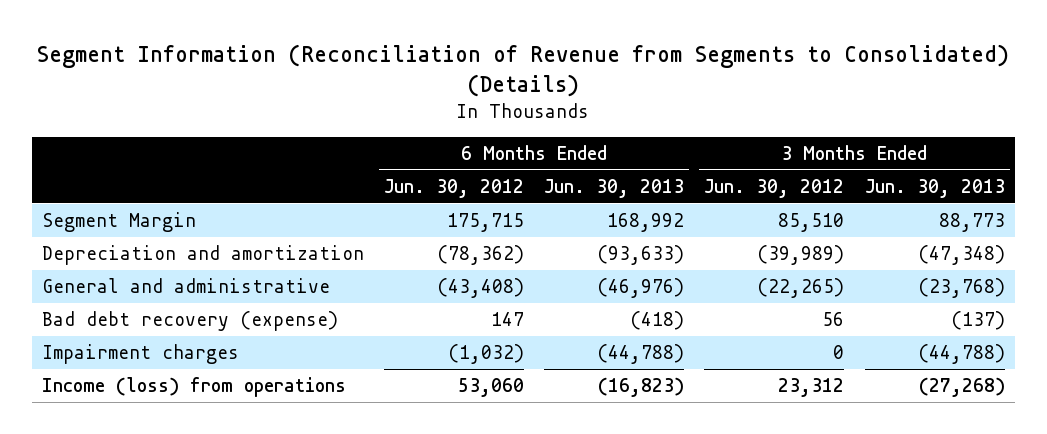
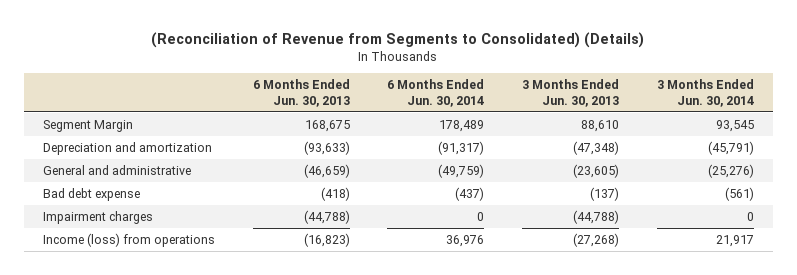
- Segment Information (Reconciliation of Revenue from Segments to Consolidated) (Details)
+ (Reconciliation of Revenue from Segments to Consolidated) (Details)
- | 6 Months Ended Jun. 30, 2012 | 6 Months Ended Jun. 30, 2013 | 3 Months Ended Jun. 30, 2012 | 3 Months Ended Jun. 30, 2013
+ | 6 Months Ended Jun. 30, 2013 | 6 Months Ended Jun. 30, 2014 | 3 Months Ended Jun. 30, 2013 | 3 Months Ended Jun. 30, 2014
- Segment Margin | 175,715 | 168,992 | 85,510 | 88,773
+ Segment Margin | 168,675 | 178,489 | 88,610 | 93,545
- General and administrative | (43,408) | (46,976) | (22,265) | (23,768)
- Bad debt recovery (expense) | 147 | (418) | 56 | (137)
+ General and administrative | (46,659) | (49,759) | (23,605) | (25,276)
+ Bad debt expense | (418) | (437) | (137) | (561)

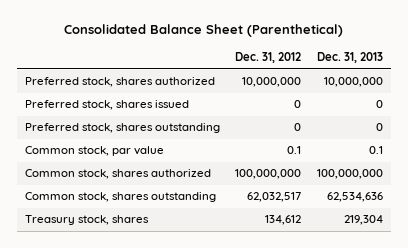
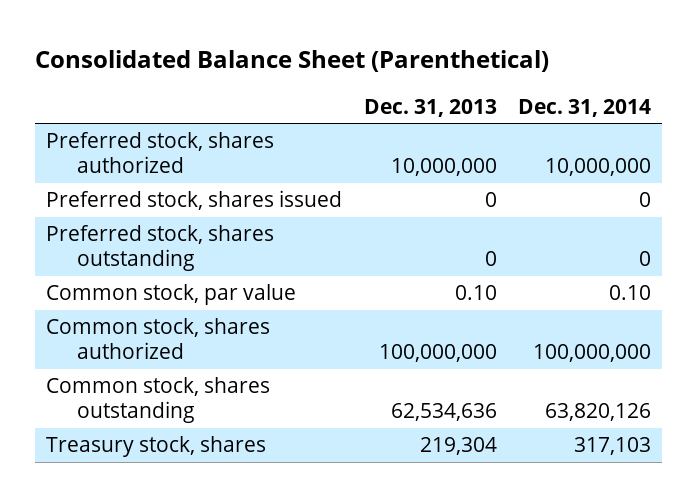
- | Dec. 31, 2012 | Dec. 31, 2013
+ | Dec. 31, 2013 | Dec. 31, 2014
- Common stock, par value | 0.1 | 0.1
+ Common stock, par value | 0.10 | 0.10

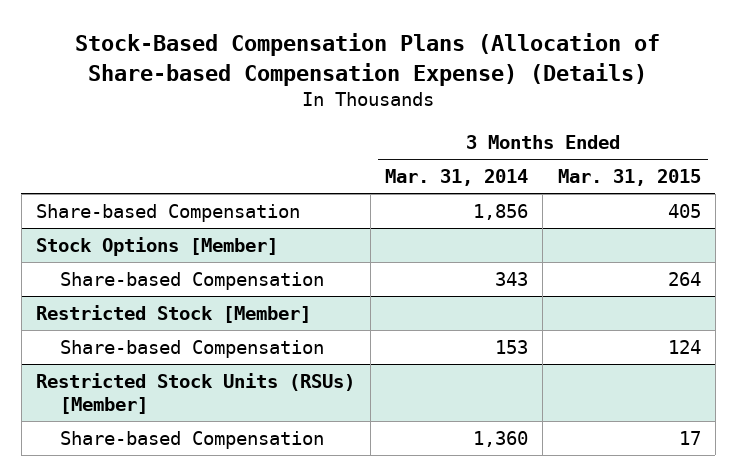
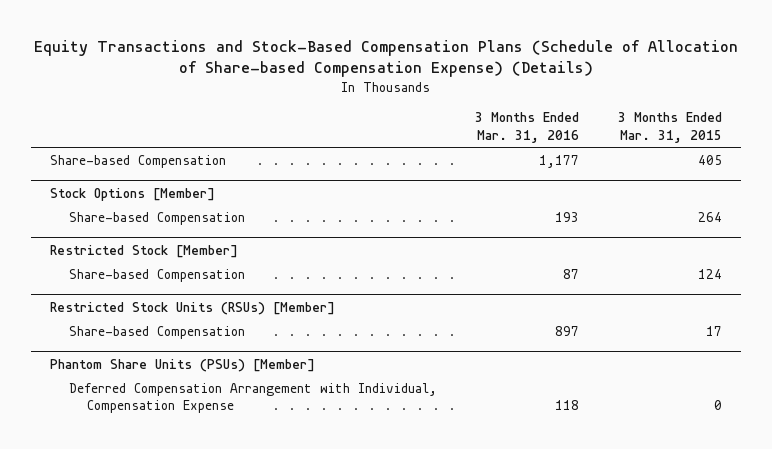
- Stock-Based Compensation Plans (Allocation of Share-based Compensation Expense) (Details)
+ Equity Transactions and Stock-Based Compensation Plans (Schedule of Allocation of Share-based Compensation Expense) (Details)
- | 3 Months Ended Mar. 31, 2014 | 3 Months Ended Mar. 31, 2015
+ | 3 Months Ended Mar. 31, 2016 | 3 Months Ended Mar. 31, 2015
+ Phantom Share Units (PSUs) [Member]
+ Deferred Compensation Arrangement with Individual, Compensation Expense | 118 | 0

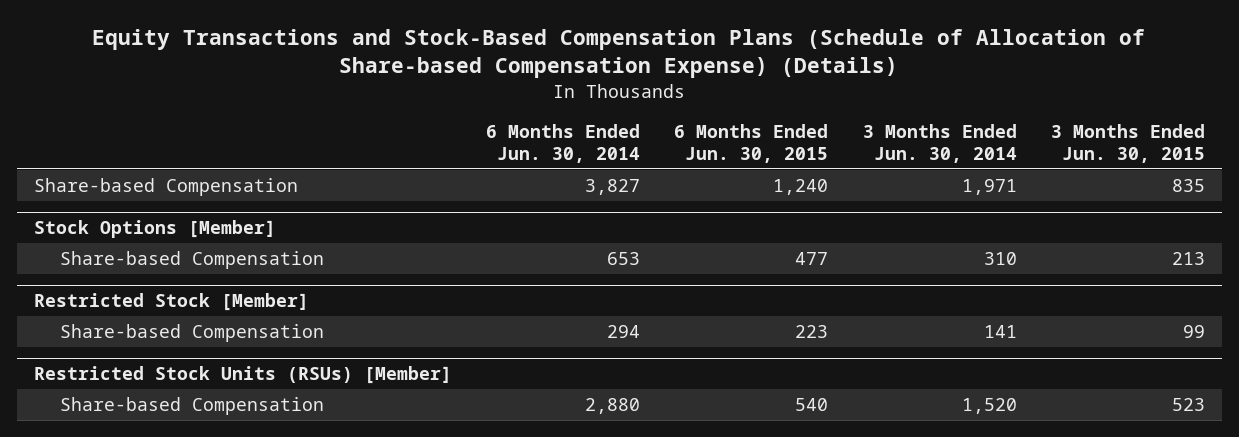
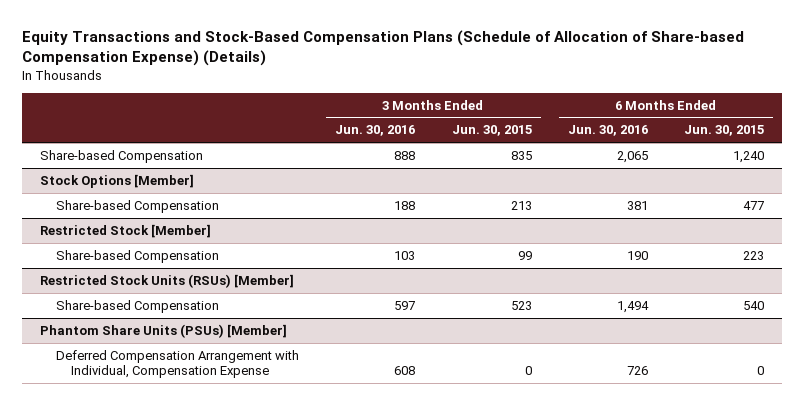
- | 6 Months Ended Jun. 30, 2014 | 6 Months Ended Jun. 30, 2015 | 3 Months Ended Jun. 30, 2014 | 3 Months Ended Jun. 30, 2015
+ | 3 Months Ended Jun. 30, 2016 | 3 Months Ended Jun. 30, 2015 | 6 Months Ended Jun. 30, 2016 | 6 Months Ended Jun. 30, 2015
+ Phantom Share Units (PSUs) [Member]
+ Deferred Compensation Arrangement with Individual, Compensation Expense | 608 | 0 | 726 | 0

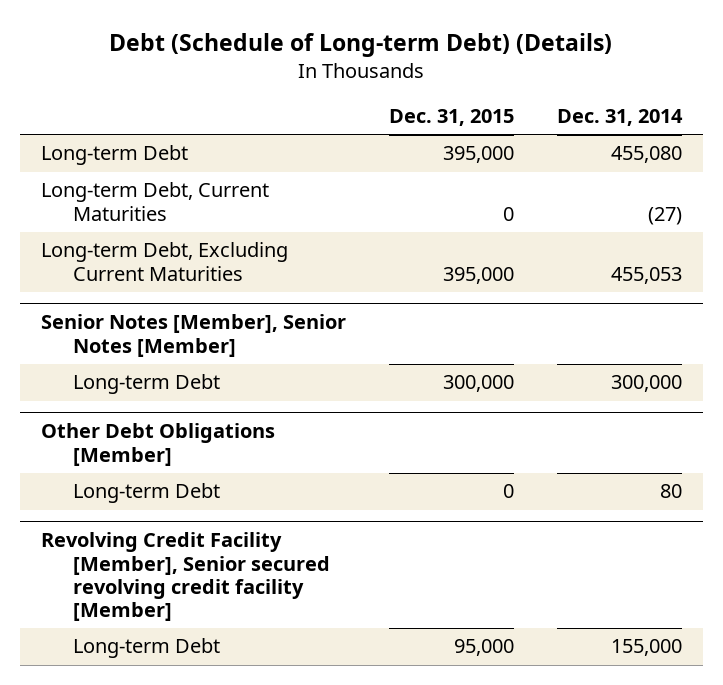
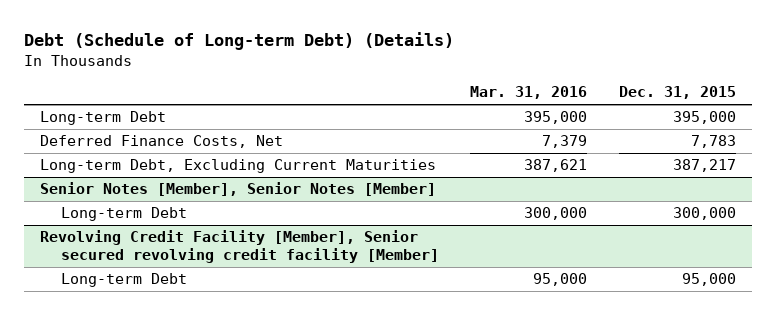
- | Dec. 31, 2015 | Dec. 31, 2014
+ | Mar. 31, 2016 | Dec. 31, 2015
- Long-term Debt, Current Maturities | 0 | (27)
- Long-term Debt, Excluding Current Maturities | 395,000 | 455,053
+ Deferred Finance Costs, Net | 7,379 | 7,783
+ Long-term Debt, Excluding Current Maturities | 387,621 | 387,217
- Other Debt Obligations [Member]
- Long-term Debt | 0 | 80

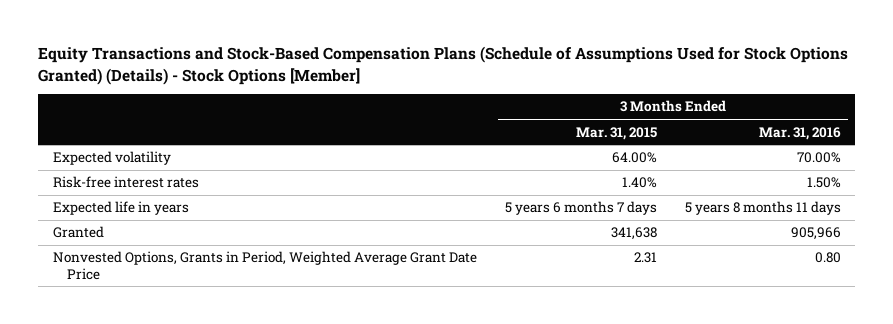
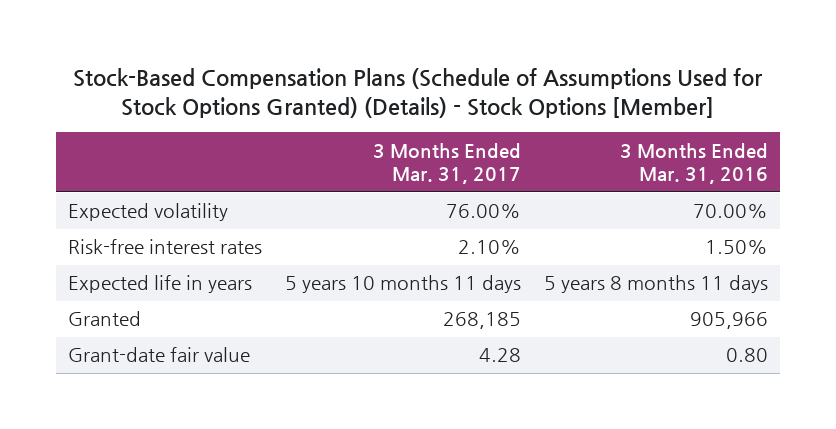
- Equity Transactions and Stock-Based Compensation Plans (Schedule of Assumptions Used for Stock Options Granted) (Details) - Stock Options [Member]
+ Stock-Based Compensation Plans (Schedule of Assumptions Used for Stock Options Granted) (Details) - Stock Options [Member]
- | 3 Months Ended Mar. 31, 2015 | 3 Months Ended Mar. 31, 2016
+ | 3 Months Ended Mar. 31, 2017 | 3 Months Ended Mar. 31, 2016
- Nonvested Options, Grants in Period, Weighted Average Grant Date Price | 2.31 | 0.80
+ Grant-date fair value | 4.28 | 0.80

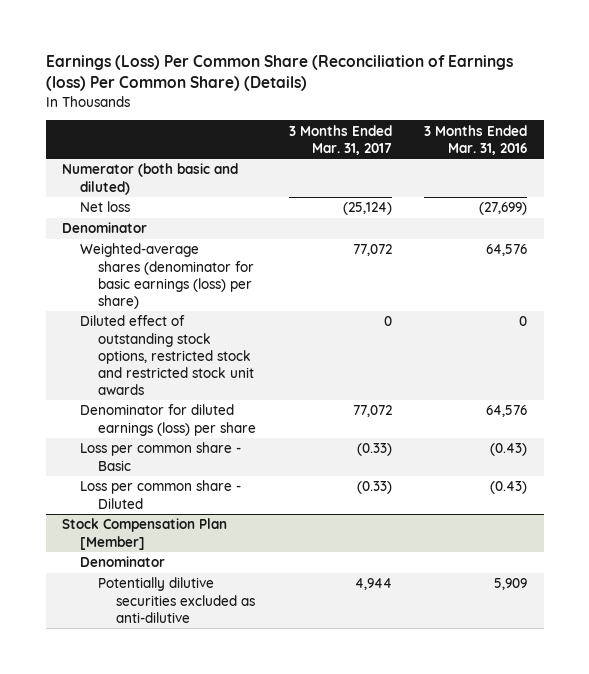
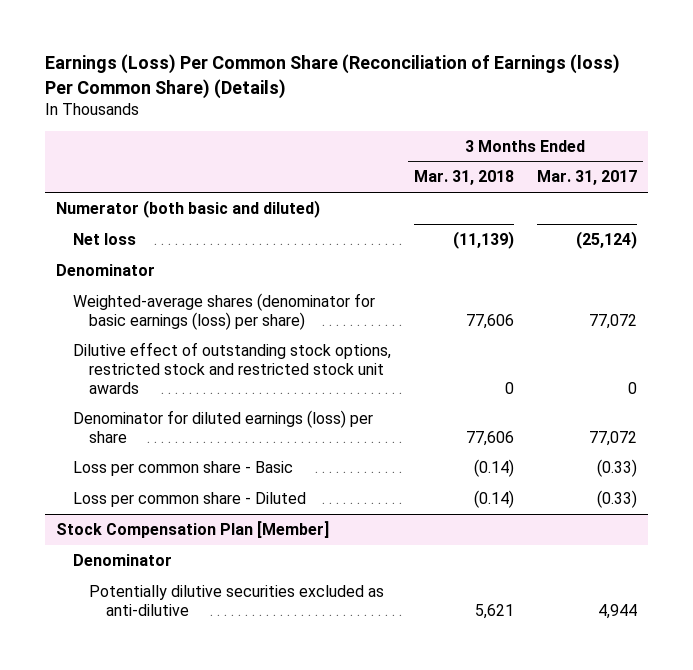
- | 3 Months Ended Mar. 31, 2017 | 3 Months Ended Mar. 31, 2016
+ | 3 Months Ended Mar. 31, 2018 | 3 Months Ended Mar. 31, 2017
- Diluted effect of outstanding stock options, restricted stock and restricted stock unit awards | 0 | 0
+ Dilutive effect of outstanding stock options, restricted stock and restricted stock unit awards | 0 | 0

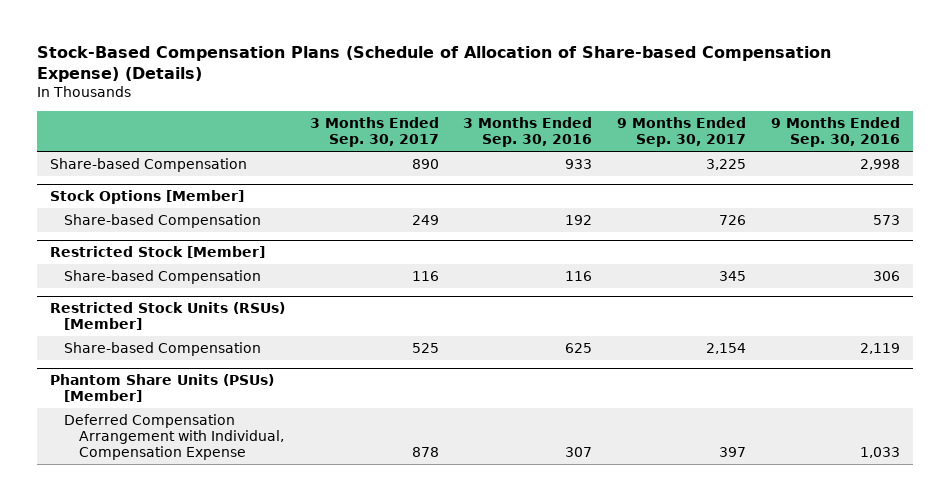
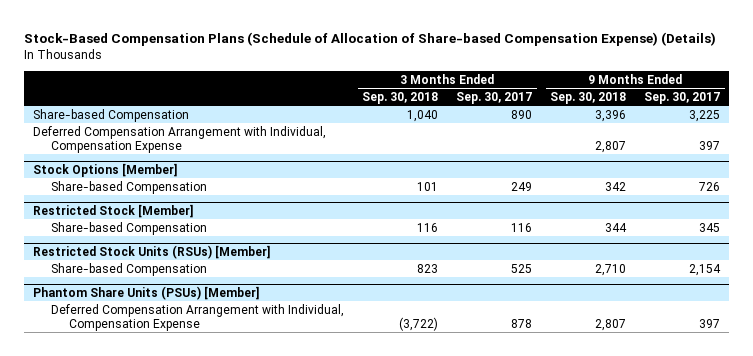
- | 3 Months Ended Sep. 30, 2017 | 3 Months Ended Sep. 30, 2016 | 9 Months Ended Sep. 30, 2017 | 9 Months Ended Sep. 30, 2016
+ | 3 Months Ended Sep. 30, 2018 | 3 Months Ended Sep. 30, 2017 | 9 Months Ended Sep. 30, 2018 | 9 Months Ended Sep. 30, 2017
+ Deferred Compensation Arrangement with Individual, Compensation Expense | | | 2,807 | 397

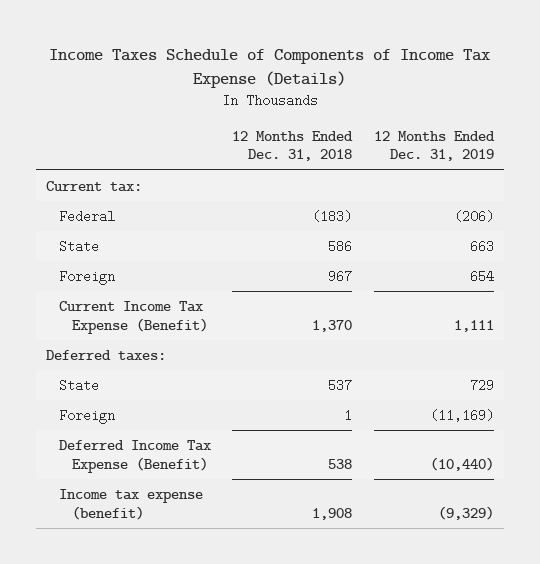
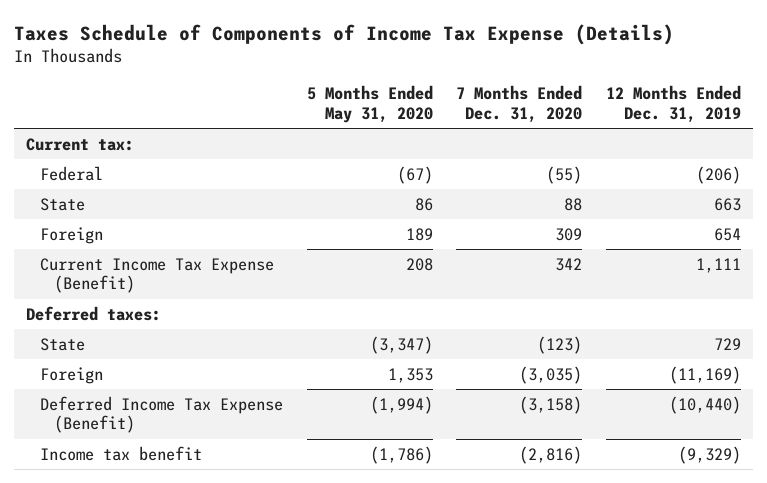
- Income Taxes Schedule of Components of Income Tax Expense (Details)
+ Taxes Schedule of Components of Income Tax Expense (Details)
- | 12 Months Ended Dec. 31, 2018 | 12 Months Ended Dec. 31, 2019
+ | 5 Months Ended May 31, 2020 | 7 Months Ended Dec. 31, 2020 | 12 Months Ended Dec. 31, 2019
- Income tax expense (benefit) | 1,908 | (9,329)
+ Income tax benefit | (1,786) | (2,816) | (9,329)

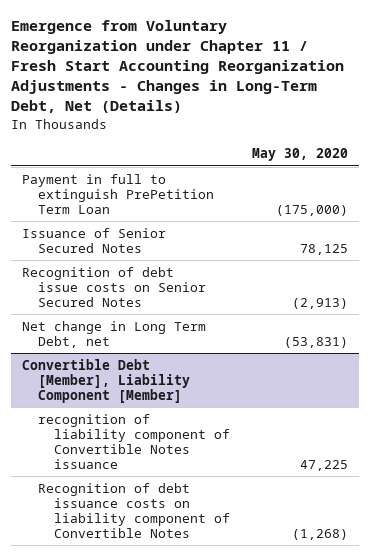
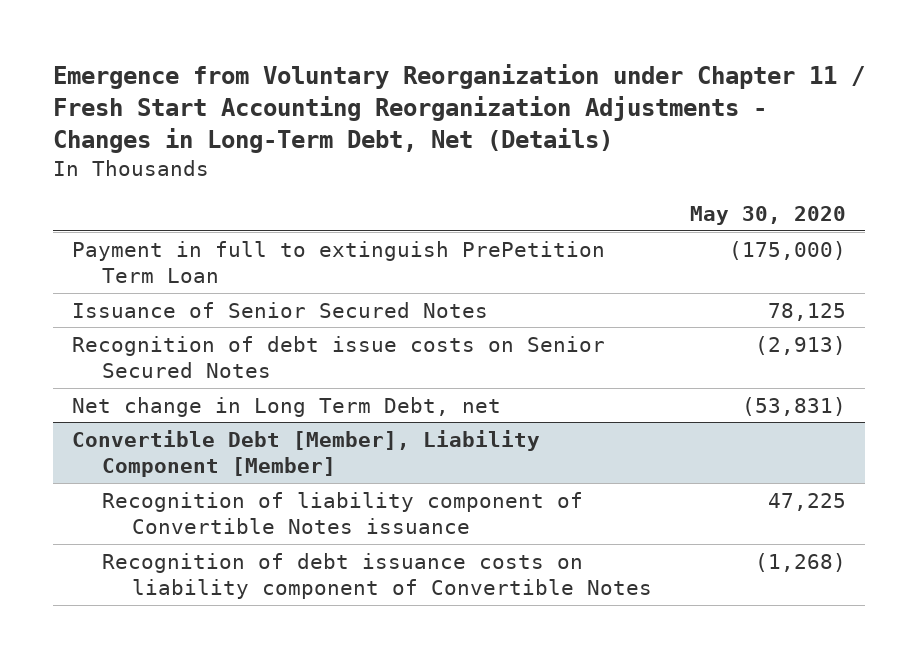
@ Convertible Debt [Member], Liability Component [Member]
- recognition of liability component of Convertible Notes issuance | 47,225
+ Recognition of liability component of Convertible Notes issuance | 47,225

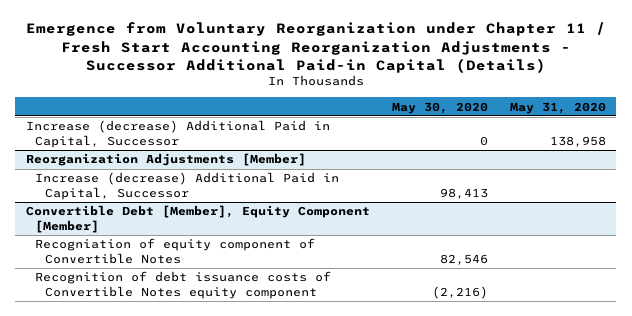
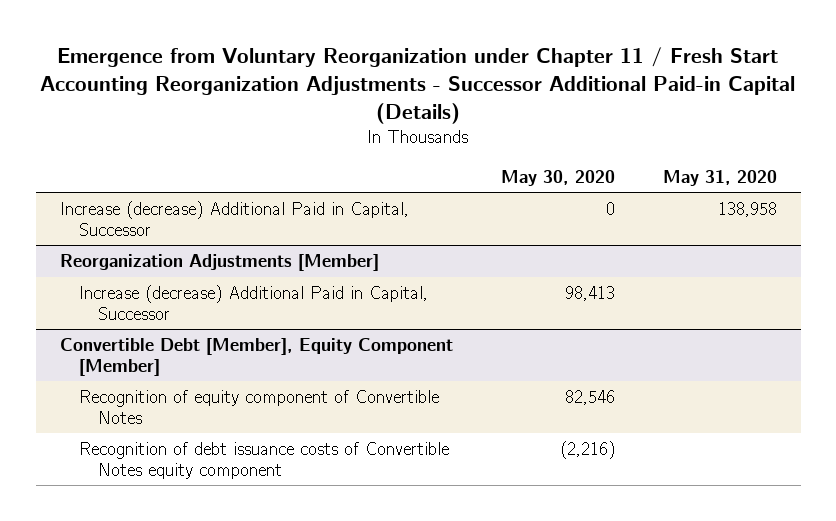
@ Convertible Debt [Member], Equity Component [Member]
- Recogniation of equity component of Convertible Notes | 82,546 |
+ Recognition of equity component of Convertible Notes | 82,546 |

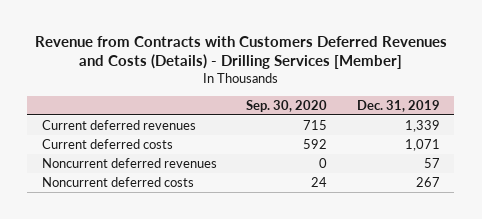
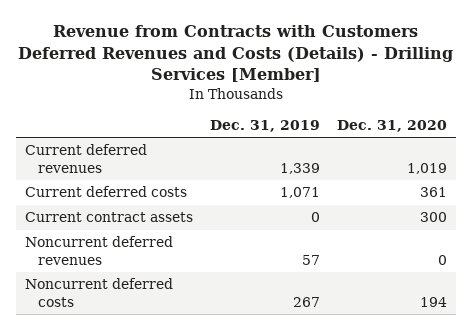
- | Sep. 30, 2020 | Dec. 31, 2019
+ | Dec. 31, 2019 | Dec. 31, 2020
+ Current contract assets | 0 | 300

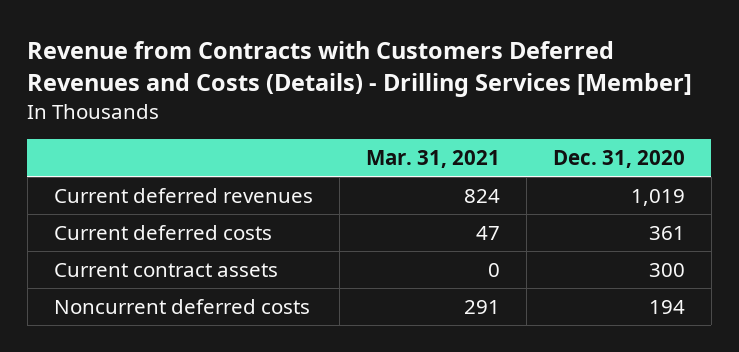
- | Dec. 31, 2019 | Dec. 31, 2020
+ | Mar. 31, 2021 | Dec. 31, 2020
- Noncurrent deferred revenues | 57 | 0

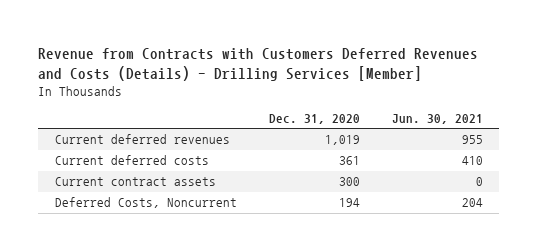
- | Mar. 31, 2021 | Dec. 31, 2020
+ | Dec. 31, 2020 | Jun. 30, 2021
- Noncurrent deferred costs | 291 | 194
+ Deferred Costs, Noncurrent | 194 | 204

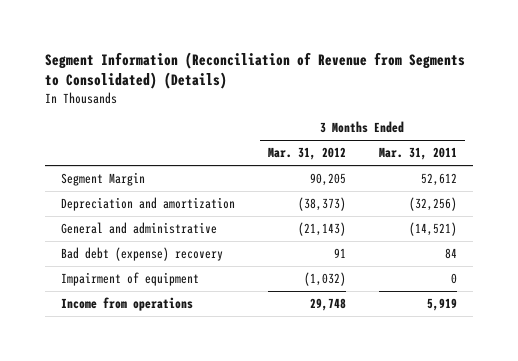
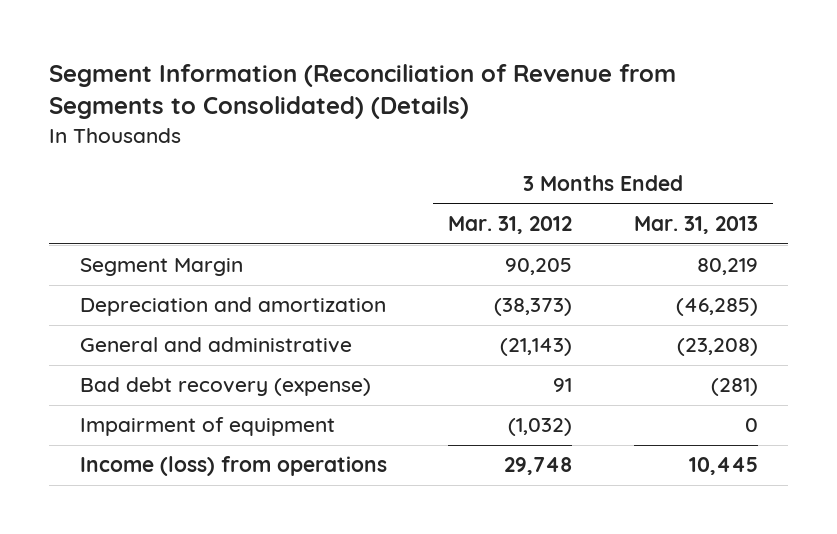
- | 3 Months Ended Mar. 31, 2012 | 3 Months Ended Mar. 31, 2011
+ | 3 Months Ended Mar. 31, 2012 | 3 Months Ended Mar. 31, 2013
- Bad debt (expense) recovery | 91 | 84
+ Bad debt recovery (expense) | 91 | (281)
- Income from operations | 29,748 | 5,919
+ Income (loss) from operations | 29,748 | 10,445

